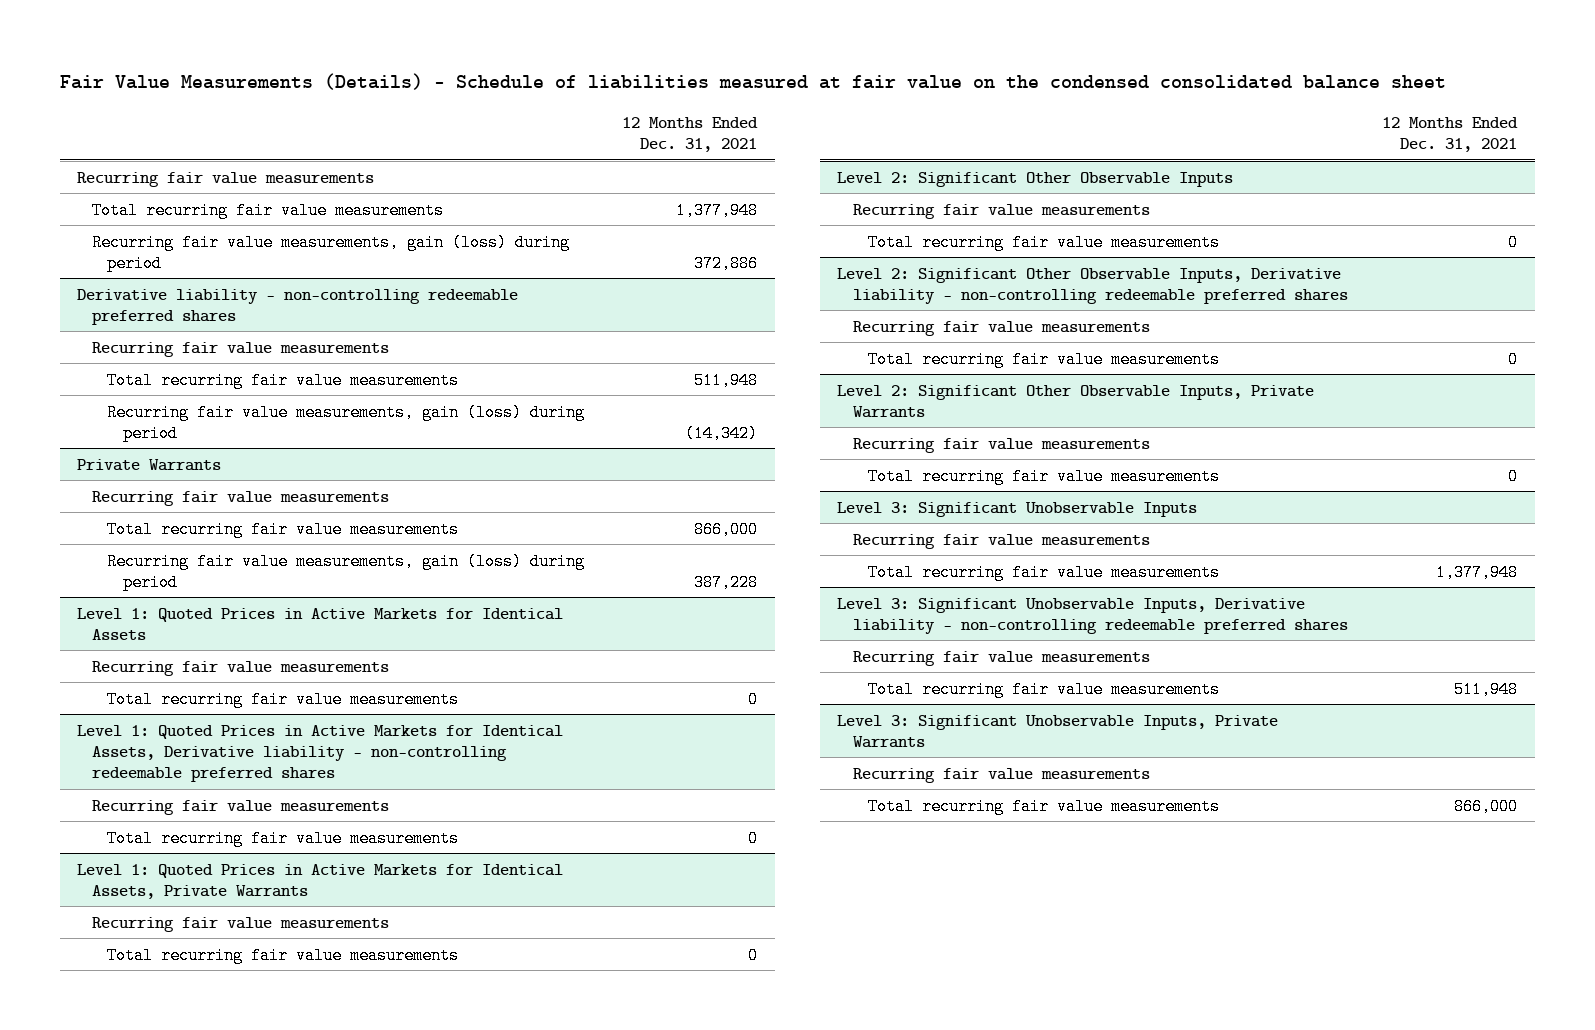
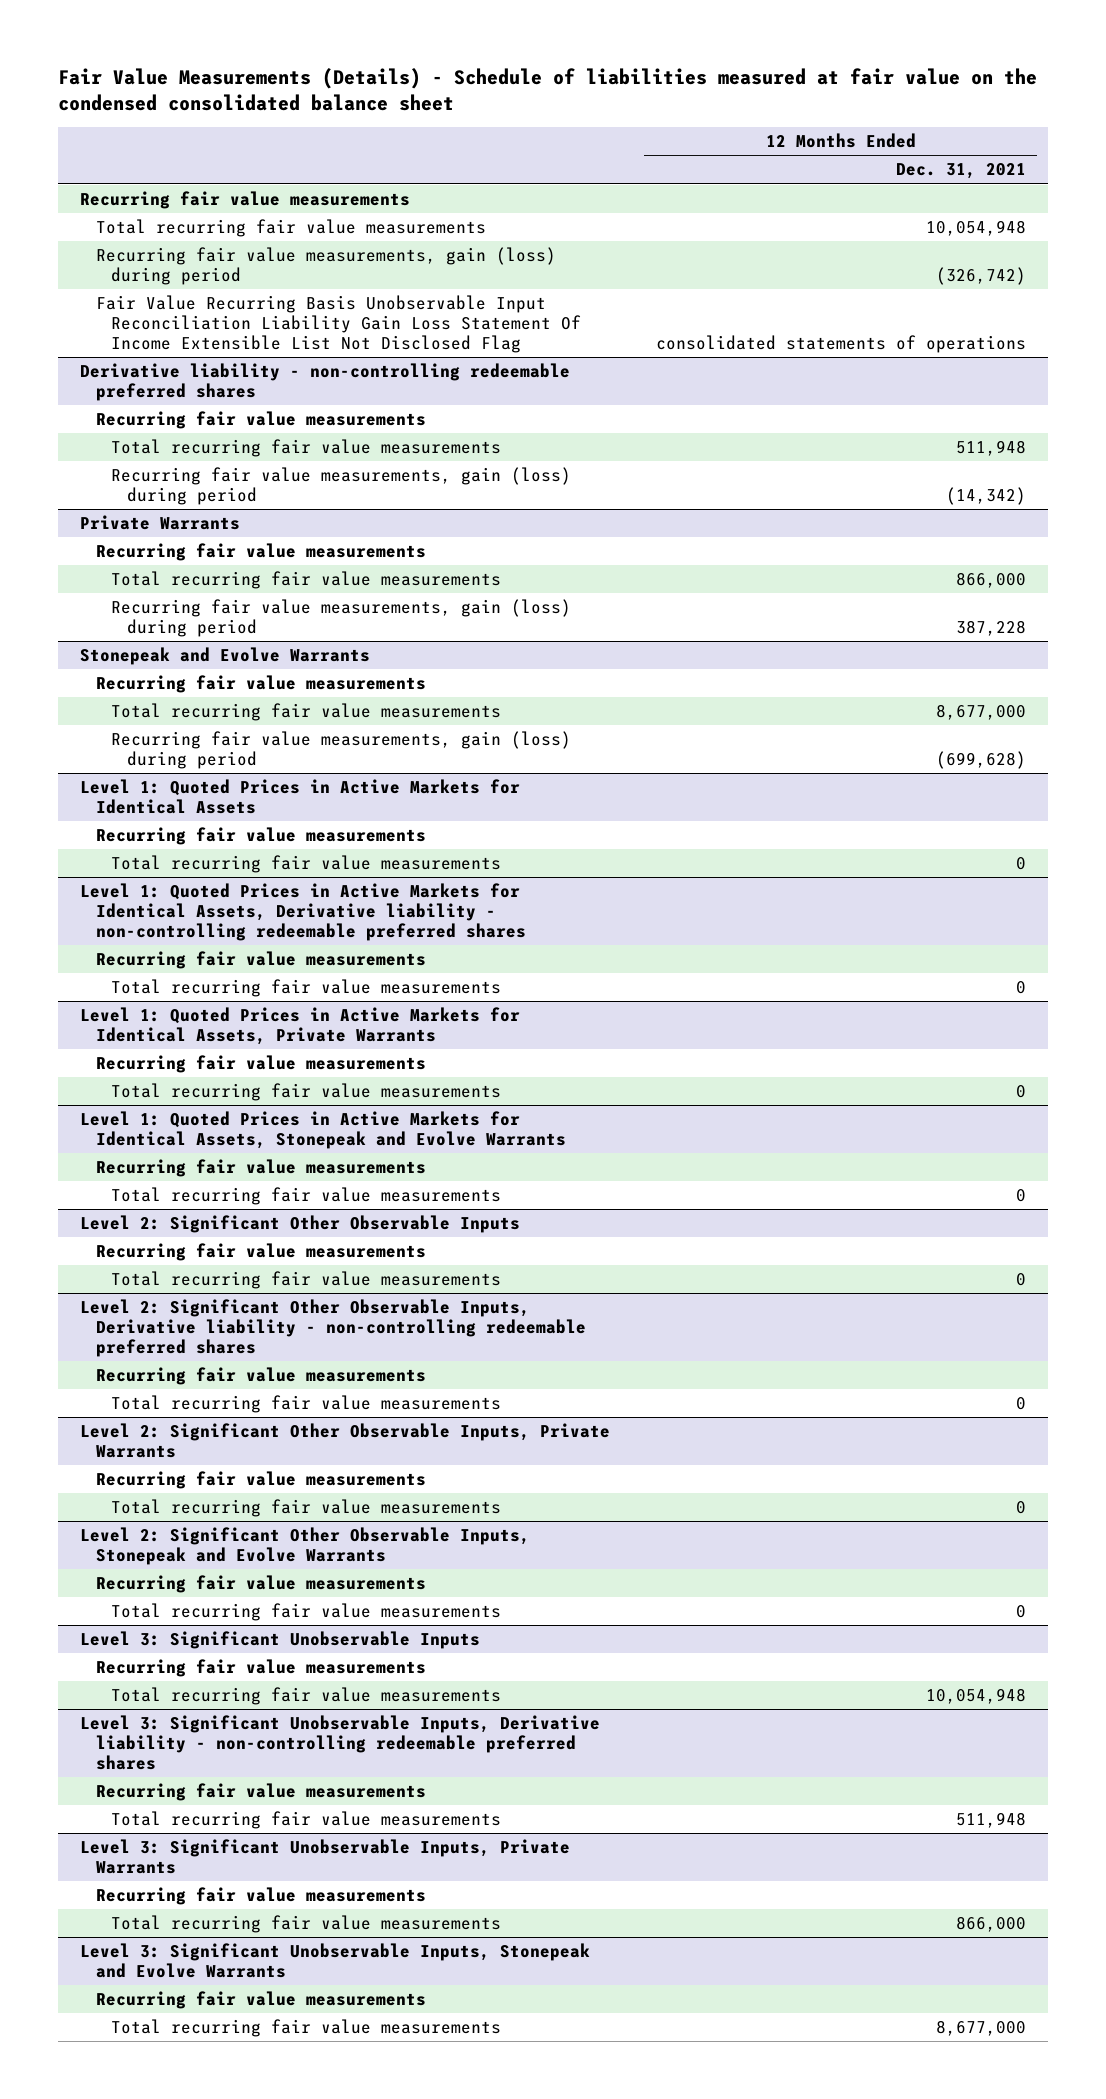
- Total recurring fair value measurements | 1,377,948
- Recurring fair value measurements, gain (loss) during period | 372,886
+ Total recurring fair value measurements | 10,054,948
+ Recurring fair value measurements, gain (loss) during period | (326,742)
+ Fair Value Recurring Basis Unobservable Input Reconciliation Liability Gain Loss Statement Of Income Extensible List Not Disclosed Flag | consolidated statements of operations
+ Stonepeak and Evolve Warrants
+ Recurring fair value measurements
+ Total recurring fair value measurements | 8,677,000
+ Recurring fair value measurements, gain (loss) during period | (699,628)
+ Level 1: Quoted Prices in Active Markets for Identical Assets, Stonepeak and Evolve Warrants
+ Recurring fair value measurements
+ Total recurring fair value measurements | 0
+ Level 2: Significant Other Observable Inputs, Stonepeak and Evolve Warrants
+ Recurring fair value measurements
+ Total recurring fair value measurements | 0
@ Level 3: Significant Unobservable Inputs
- Total recurring fair value measurements | 1,377,948
+ Total recurring fair value measurements | 10,054,948
+ Level 3: Significant Unobservable Inputs, Stonepeak and Evolve Warrants
+ Recurring fair value measurements
+ Total recurring fair value measurements | 8,677,000

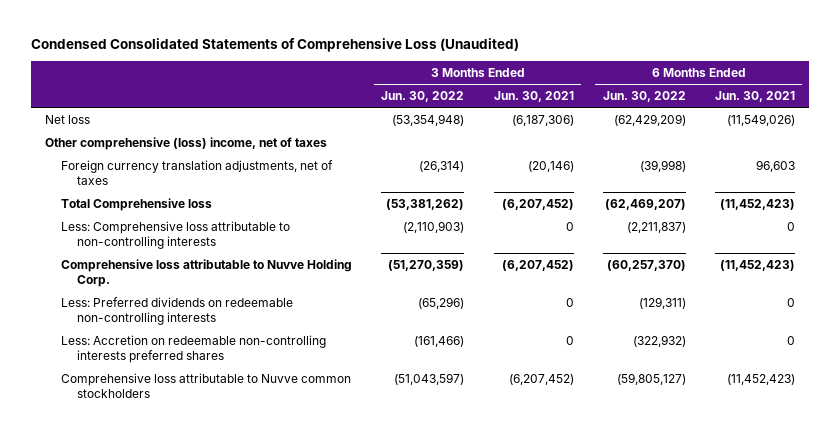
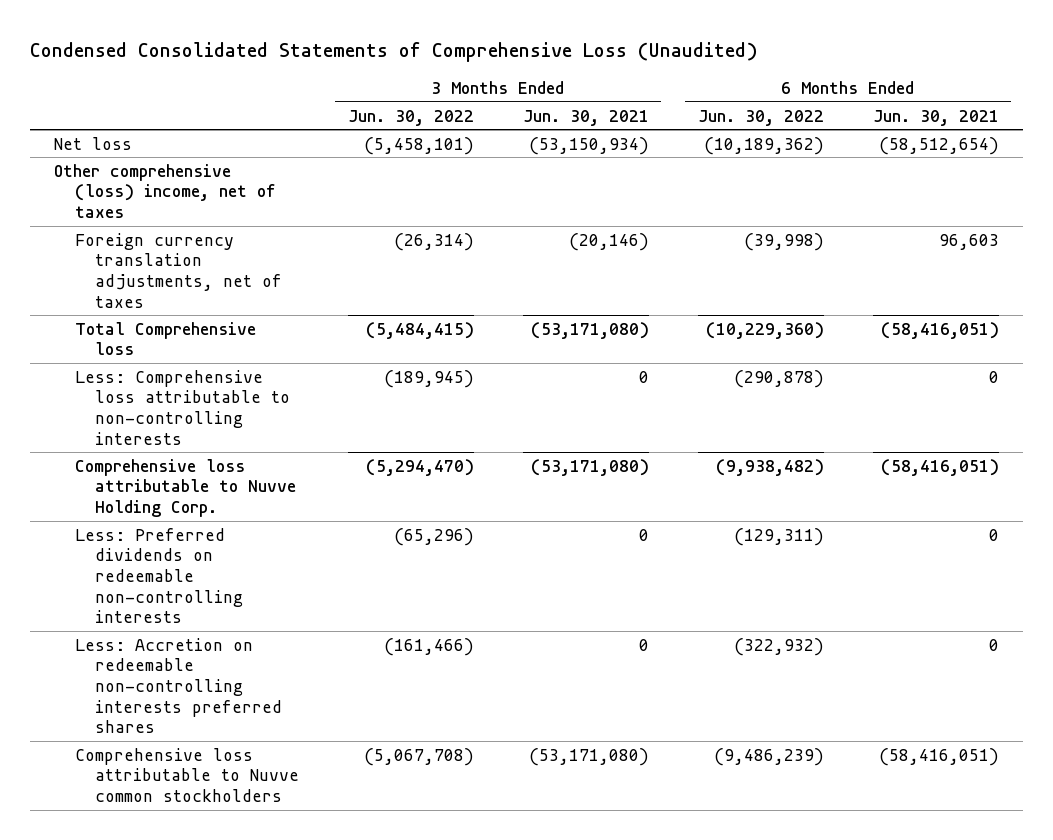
- Net loss | (53,354,948) | (6,187,306) | (62,429,209) | (11,549,026)
+ Net loss | (5,458,101) | (53,150,934) | (10,189,362) | (58,512,654)
- Total Comprehensive loss | (53,381,262) | (6,207,452) | (62,469,207) | (11,452,423)
- Less: Comprehensive loss attributable to non-controlling interests | (2,110,903) | 0 | (2,211,837) | 0
- Comprehensive loss attributable to Nuvve Holding Corp. | (51,270,359) | (6,207,452) | (60,257,370) | (11,452,423)
+ Total Comprehensive loss | (5,484,415) | (53,171,080) | (10,229,360) | (58,416,051)
+ Less: Comprehensive loss attributable to non-controlling interests | (189,945) | 0 | (290,878) | 0
+ Comprehensive loss attributable to Nuvve Holding Corp. | (5,294,470) | (53,171,080) | (9,938,482) | (58,416,051)
- Comprehensive loss attributable to Nuvve common stockholders | (51,043,597) | (6,207,452) | (59,805,127) | (11,452,423)
+ Comprehensive loss attributable to Nuvve common stockholders | (5,067,708) | (53,171,080) | (9,486,239) | (58,416,051)

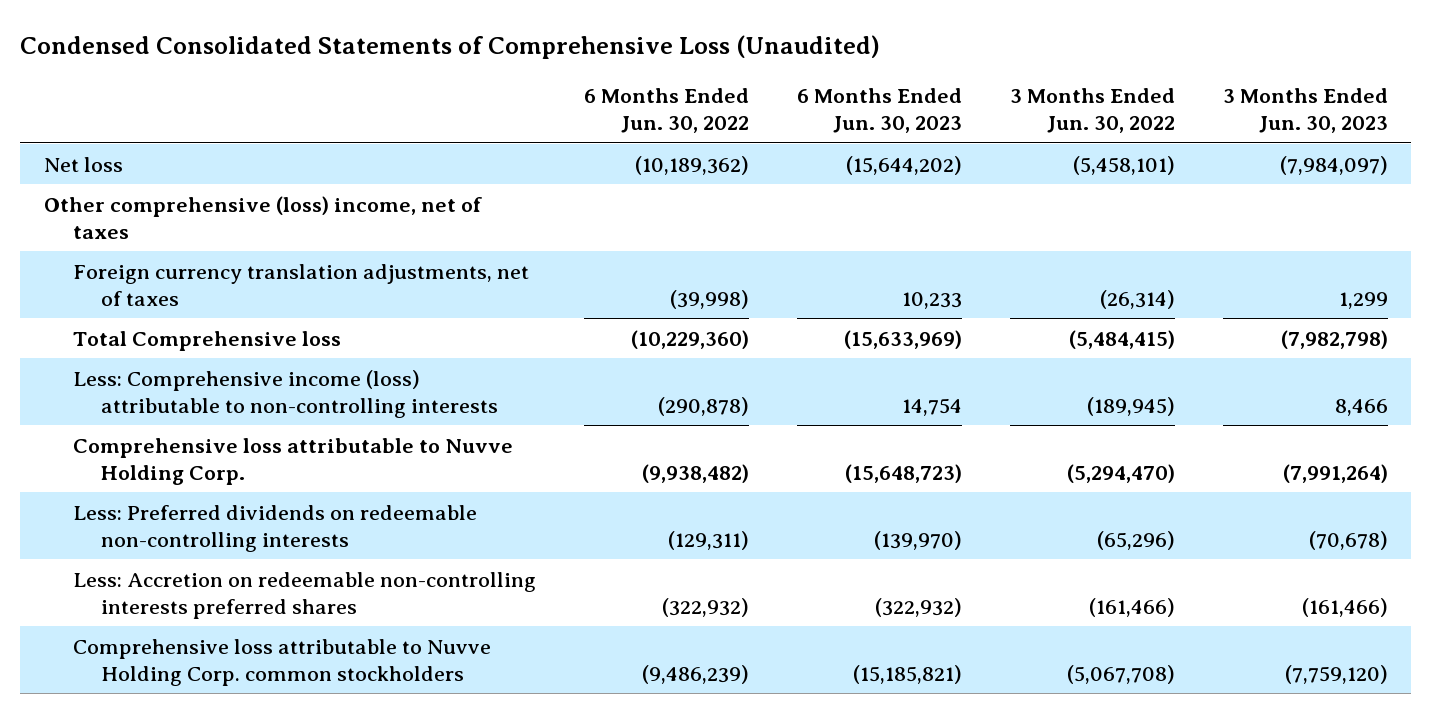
- | 3 Months Ended Jun. 30, 2022 | 3 Months Ended Jun. 30, 2021 | 6 Months Ended Jun. 30, 2022 | 6 Months Ended Jun. 30, 2021
+ | 6 Months Ended Jun. 30, 2022 | 6 Months Ended Jun. 30, 2023 | 3 Months Ended Jun. 30, 2022 | 3 Months Ended Jun. 30, 2023
- Less: Comprehensive loss attributable to non-controlling interests | (189,945) | 0 | (290,878) | 0
+ Less: Comprehensive income (loss) attributable to non-controlling interests | (290,878) | 14,754 | (189,945) | 8,466
- Comprehensive loss attributable to Nuvve common stockholders | (5,067,708) | (53,171,080) | (9,486,239) | (58,416,051)
+ Comprehensive loss attributable to Nuvve Holding Corp. common stockholders | (9,486,239) | (15,185,821) | (5,067,708) | (7,759,120)

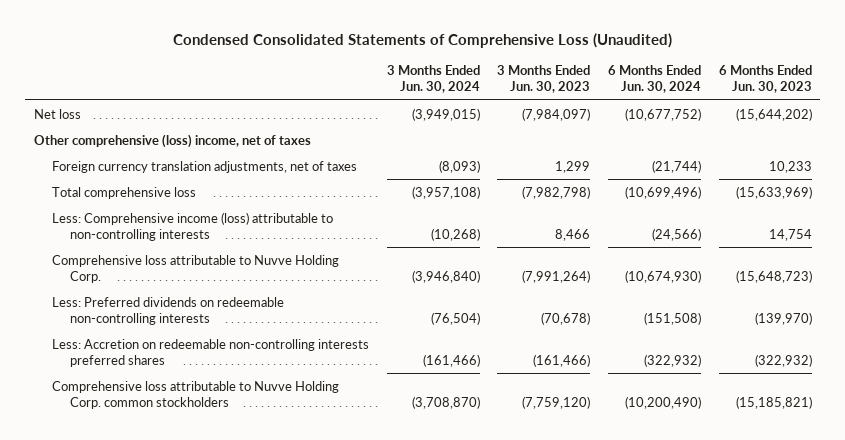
- | 6 Months Ended Jun. 30, 2022 | 6 Months Ended Jun. 30, 2023 | 3 Months Ended Jun. 30, 2022 | 3 Months Ended Jun. 30, 2023
+ | 3 Months Ended Jun. 30, 2024 | 3 Months Ended Jun. 30, 2023 | 6 Months Ended Jun. 30, 2024 | 6 Months Ended Jun. 30, 2023
- Total Comprehensive loss | (10,229,360) | (15,633,969) | (5,484,415) | (7,982,798)
+ Total comprehensive loss | (3,957,108) | (7,982,798) | (10,699,496) | (15,633,969)

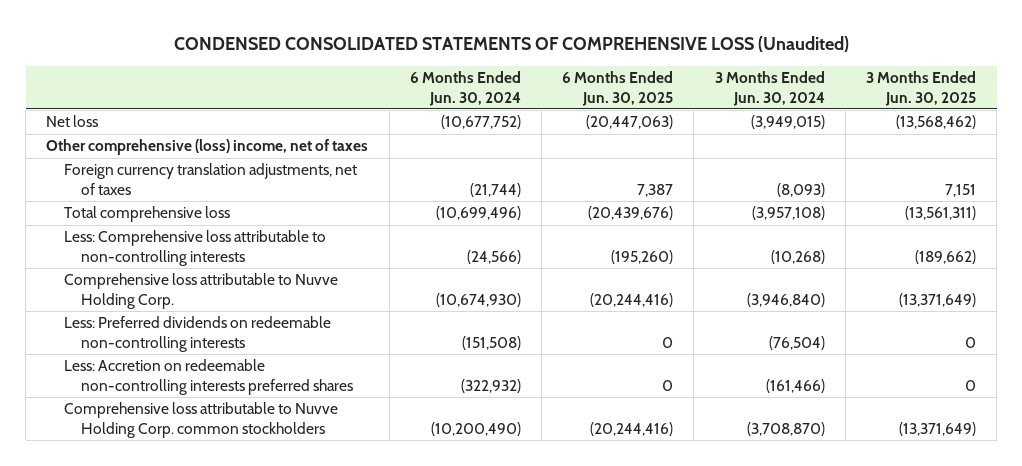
- Condensed Consolidated Statements of Comprehensive Loss (Unaudited)
+ CONDENSED CONSOLIDATED STATEMENTS OF COMPREHENSIVE LOSS (Unaudited)
- | 3 Months Ended Jun. 30, 2024 | 3 Months Ended Jun. 30, 2023 | 6 Months Ended Jun. 30, 2024 | 6 Months Ended Jun. 30, 2023
+ | 6 Months Ended Jun. 30, 2024 | 6 Months Ended Jun. 30, 2025 | 3 Months Ended Jun. 30, 2024 | 3 Months Ended Jun. 30, 2025
- Less: Comprehensive income (loss) attributable to non-controlling interests | (10,268) | 8,466 | (24,566) | 14,754
+ Less: Comprehensive loss attributable to non-controlling interests | (24,566) | (195,260) | (10,268) | (189,662)

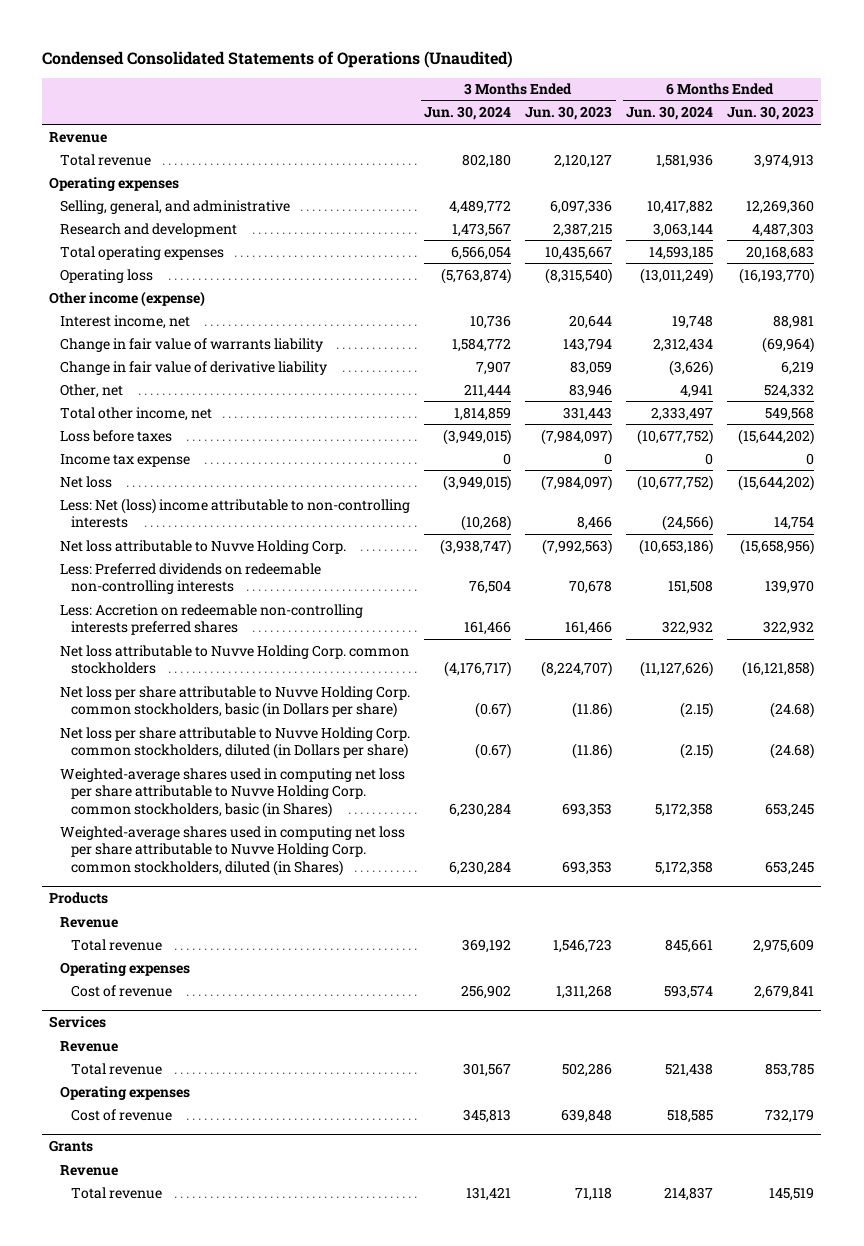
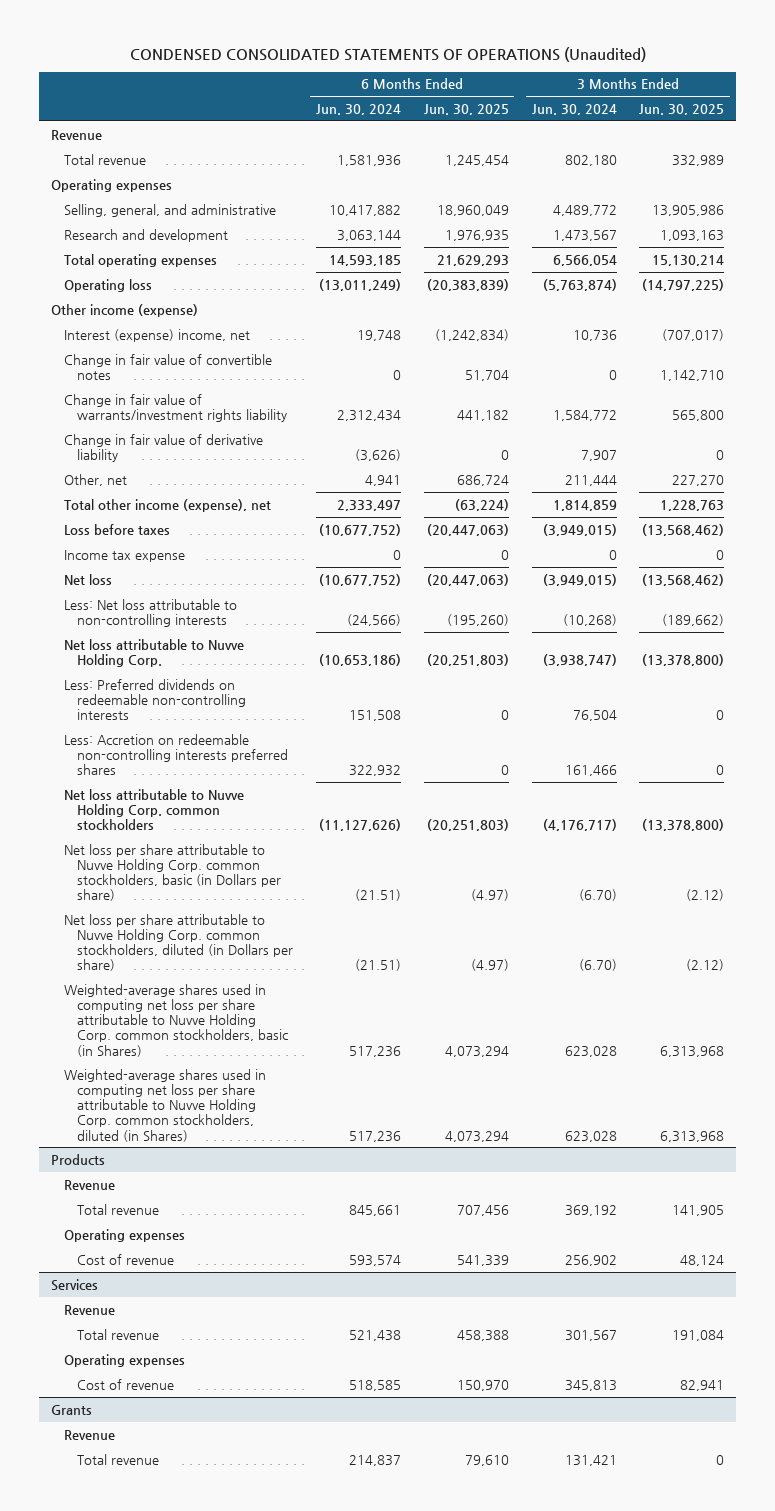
- Condensed Consolidated Statements of Operations (Unaudited)
+ CONDENSED CONSOLIDATED STATEMENTS OF OPERATIONS (Unaudited)
- | 3 Months Ended Jun. 30, 2024 | 3 Months Ended Jun. 30, 2023 | 6 Months Ended Jun. 30, 2024 | 6 Months Ended Jun. 30, 2023
+ | 6 Months Ended Jun. 30, 2024 | 6 Months Ended Jun. 30, 2025 | 3 Months Ended Jun. 30, 2024 | 3 Months Ended Jun. 30, 2025
- Interest income, net | 10,736 | 20,644 | 19,748 | 88,981
- Change in fair value of warrants liability | 1,584,772 | 143,794 | 2,312,434 | (69,964)
+ Interest (expense) income, net | 19,748 | (1,242,834) | 10,736 | (707,017)
+ Change in fair value of convertible notes | 0 | 51,704 | 0 | 1,142,710
+ Change in fair value of warrants/investment rights liability | 2,312,434 | 441,182 | 1,584,772 | 565,800
- Total other income, net | 1,814,859 | 331,443 | 2,333,497 | 549,568
+ Total other income (expense), net | 2,333,497 | (63,224) | 1,814,859 | 1,228,763
- Less: Net (loss) income attributable to non-controlling interests | (10,268) | 8,466 | (24,566) | 14,754
+ Less: Net loss attributable to non-controlling interests | (24,566) | (195,260) | (10,268) | (189,662)
- Net loss per share attributable to Nuvve Holding Corp. common stockholders, basic (in Dollars per share) | (0.67) | (11.86) | (2.15) | (24.68)
- Net loss per share attributable to Nuvve Holding Corp. common stockholders, diluted (in Dollars per share) | (0.67) | (11.86) | (2.15) | (24.68)
- Weighted-average shares used in computing net loss per share attributable to Nuvve Holding Corp. common stockholders, basic (in Shares) | 6,230,284 | 693,353 | 5,172,358 | 653,245
- Weighted-average shares used in computing net loss per share attributable to Nuvve Holding Corp. common stockholders, diluted (in Shares) | 6,230,284 | 693,353 | 5,172,358 | 653,245
+ Net loss per share attributable to Nuvve Holding Corp. common stockholders, basic (in Dollars per share) | (21.51) | (4.97) | (6.70) | (2.12)
+ Net loss per share attributable to Nuvve Holding Corp. common stockholders, diluted (in Dollars per share) | (21.51) | (4.97) | (6.70) | (2.12)
+ Weighted-average shares used in computing net loss per share attributable to Nuvve Holding Corp. common stockholders, basic (in Shares) | 517,236 | 4,073,294 | 623,028 | 6,313,968
+ Weighted-average shares used in computing net loss per share attributable to Nuvve Holding Corp. common stockholders, diluted (in Shares) | 517,236 | 4,073,294 | 623,028 | 6,313,968

